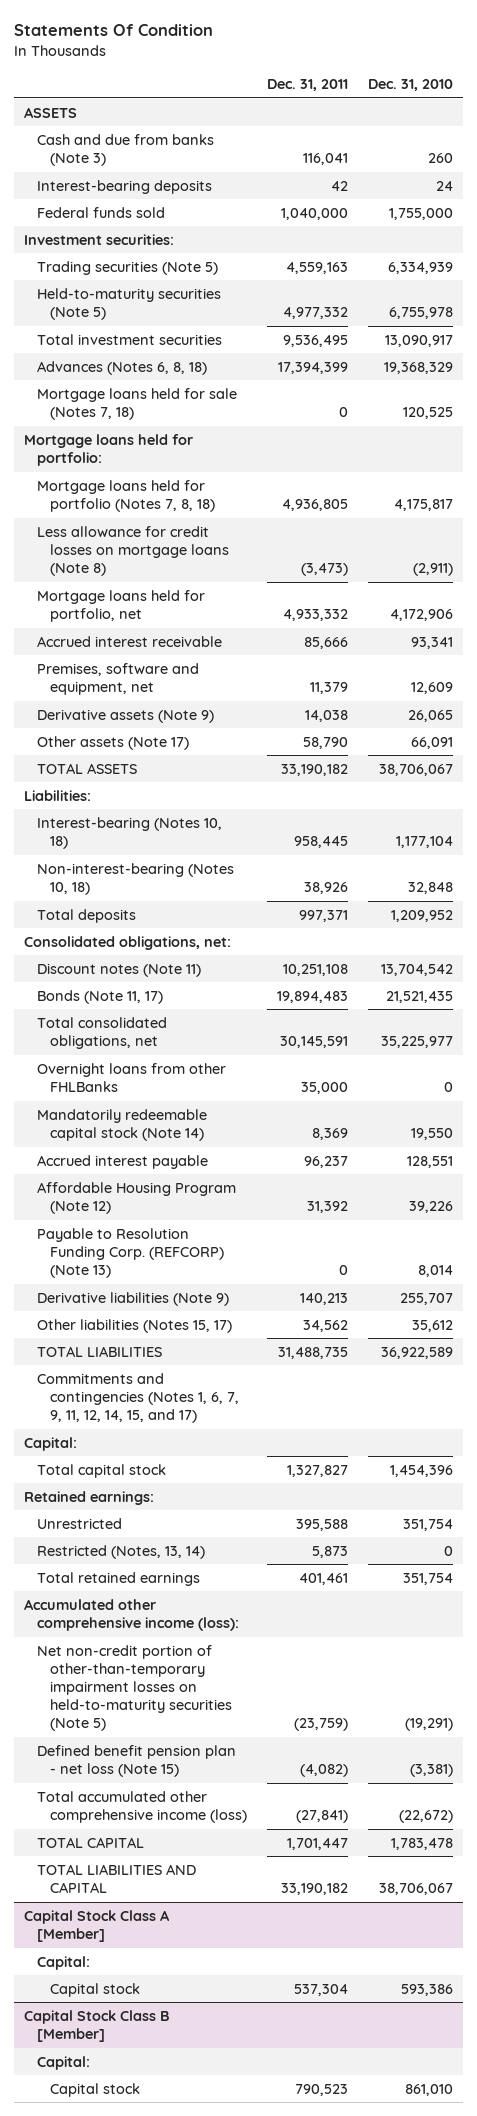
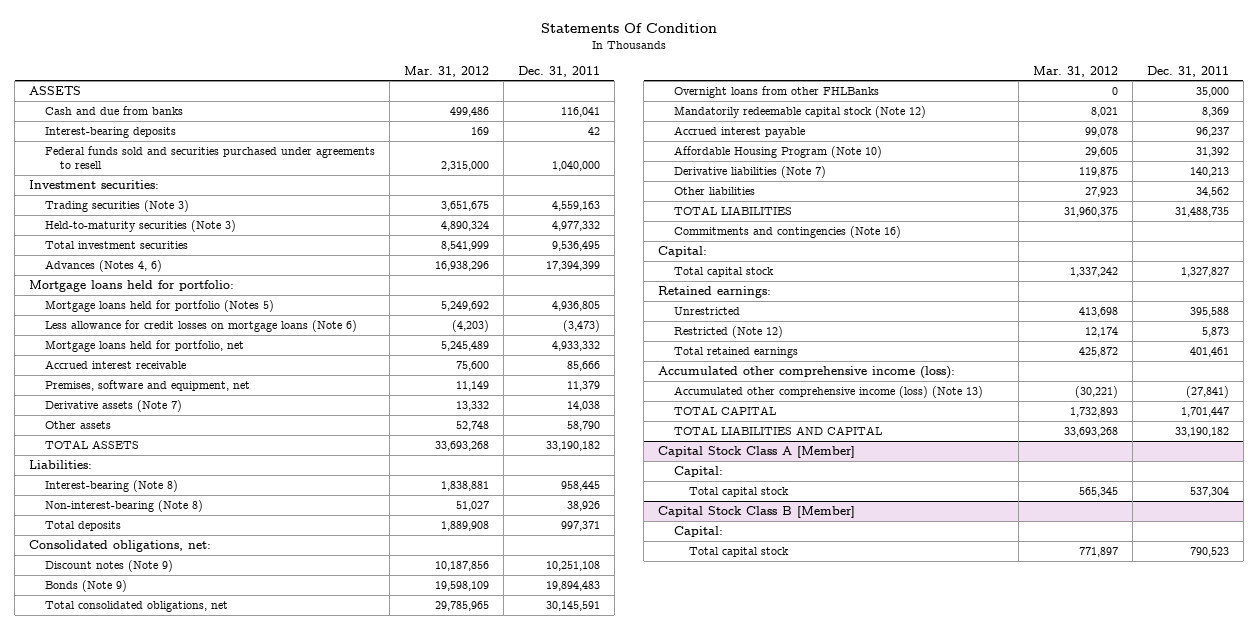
- | Dec. 31, 2011 | Dec. 31, 2010
+ | Mar. 31, 2012 | Dec. 31, 2011
- Cash and due from banks (Note 3) | 116,041 | 260
+ Cash and due from banks | 499,486 | 116,041
- Federal funds sold | 1,040,000 | 1,755,000
+ Federal funds sold and securities purchased under agreements to resell | 2,315,000 | 1,040,000
- Trading securities (Note 5) | 4,559,163 | 6,334,939
- Held-to-maturity securities (Note 5) | 4,977,332 | 6,755,978
+ Trading securities (Note 3) | 3,651,675 | 4,559,163
+ Held-to-maturity securities (Note 3) | 4,890,324 | 4,977,332
- Advances (Notes 6, 8, 18) | 17,394,399 | 19,368,329
- Mortgage loans held for sale (Notes 7, 18) | 0 | 120,525
+ Advances (Notes 4, 6) | 16,938,296 | 17,394,399
- Mortgage loans held for portfolio (Notes 7, 8, 18) | 4,936,805 | 4,175,817
- Less allowance for credit losses on mortgage loans (Note 8) | (3,473) | (2,911)
+ Mortgage loans held for portfolio (Notes 5) | 5,249,692 | 4,936,805
+ Less allowance for credit losses on mortgage loans (Note 6) | (4,203) | (3,473)
- Derivative assets (Note 9) | 14,038 | 26,065
- Other assets (Note 17) | 58,790 | 66,091
+ Derivative assets (Note 7) | 13,332 | 14,038
+ Other assets | 52,748 | 58,790
- Interest-bearing (Notes 10, 18) | 958,445 | 1,177,104
- Non-interest-bearing (Notes 10, 18) | 38,926 | 32,848
+ Interest-bearing (Note 8) | 1,838,881 | 958,445
+ Non-interest-bearing (Note 8) | 51,027 | 38,926
- Discount notes (Note 11) | 10,251,108 | 13,704,542
- Bonds (Note 11, 17) | 19,894,483 | 21,521,435
+ Discount notes (Note 9) | 10,187,856 | 10,251,108
+ Bonds (Note 9) | 19,598,109 | 19,894,483
- Mandatorily redeemable capital stock (Note 14) | 8,369 | 19,550
+ Mandatorily redeemable capital stock (Note 12) | 8,021 | 8,369
- Affordable Housing Program (Note 12) | 31,392 | 39,226
- Payable to Resolution Funding Corp. (REFCORP) (Note 13) | 0 | 8,014
- Derivative liabilities (Note 9) | 140,213 | 255,707
- Other liabilities (Notes 15, 17) | 34,562 | 35,612
+ Affordable Housing Program (Note 10) | 29,605 | 31,392
+ Derivative liabilities (Note 7) | 119,875 | 140,213
+ Other liabilities | 27,923 | 34,562
- Commitments and contingencies (Notes 1, 6, 7, 9, 11, 12, 14, 15, and 17)
+ Commitments and contingencies (Note 16)
- Restricted (Notes, 13, 14) | 5,873 | 0
+ Restricted (Note 12) | 12,174 | 5,873
- Net non-credit portion of other-than-temporary impairment losses on held-to-maturity securities (Note 5) | (23,759) | (19,291)
- Defined benefit pension plan - net loss (Note 15) | (4,082) | (3,381)
- Total accumulated other comprehensive income (loss) | (27,841) | (22,672)
+ Accumulated other comprehensive income (loss) (Note 13) | (30,221) | (27,841)
@ Capital Stock Class A [Member]
- Capital stock | 537,304 | 593,386
+ Total capital stock | 565,345 | 537,304
@ Capital Stock Class B [Member]
- Capital stock | 790,523 | 861,010
+ Total capital stock | 771,897 | 790,523

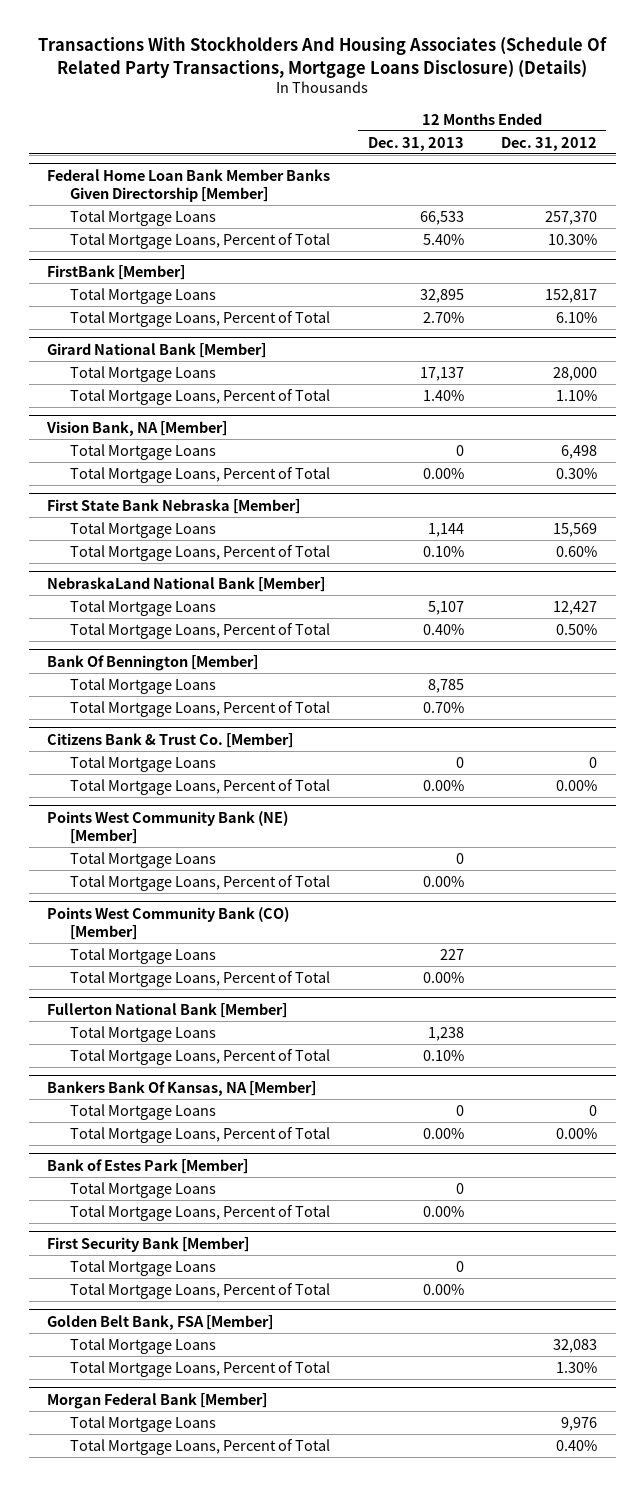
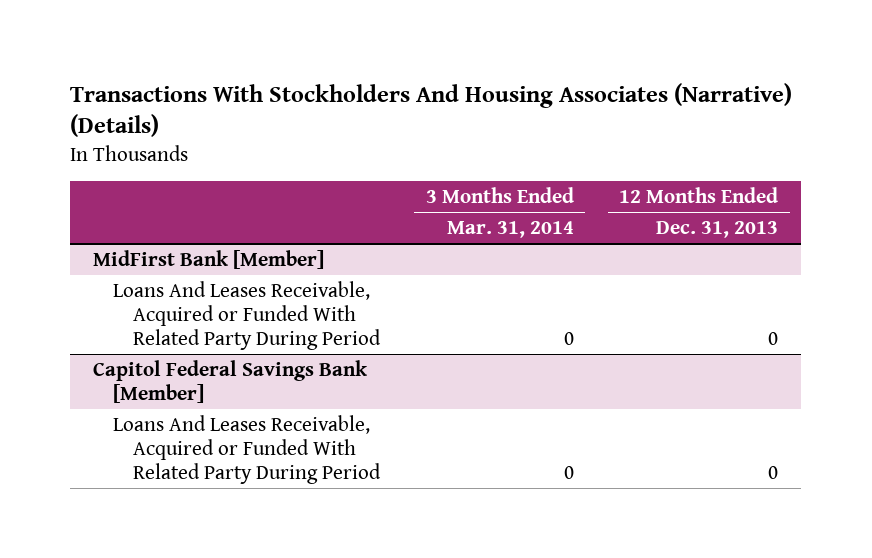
- Transactions With Stockholders And Housing Associates (Schedule Of Related Party Transactions, Mortgage Loans Disclosure) (Details)
+ Transactions With Stockholders And Housing Associates (Narrative) (Details)
- | 12 Months Ended Dec. 31, 2013 | 12 Months Ended Dec. 31, 2012
+ | 3 Months Ended Mar. 31, 2014 | 12 Months Ended Dec. 31, 2013
- Federal Home Loan Bank Member Banks Given Directorship [Member]
- Total Mortgage Loans | 66,533 | 257,370
- Total Mortgage Loans, Percent of Total | 5.40% | 10.30%
- FirstBank [Member]
- Total Mortgage Loans | 32,895 | 152,817
- Total Mortgage Loans, Percent of Total | 2.70% | 6.10%
- Girard National Bank [Member]
- Total Mortgage Loans | 17,137 | 28,000
- Total Mortgage Loans, Percent of Total | 1.40% | 1.10%
- Vision Bank, NA [Member]
- Total Mortgage Loans | 0 | 6,498
- Total Mortgage Loans, Percent of Total | 0.00% | 0.30%
- First State Bank Nebraska [Member]
- Total Mortgage Loans | 1,144 | 15,569
- Total Mortgage Loans, Percent of Total | 0.10% | 0.60%
- NebraskaLand National Bank [Member]
- Total Mortgage Loans | 5,107 | 12,427
- Total Mortgage Loans, Percent of Total | 0.40% | 0.50%
- Bank Of Bennington [Member]
- Total Mortgage Loans | 8,785 |
- Total Mortgage Loans, Percent of Total | 0.70% |
- Citizens Bank & Trust Co. [Member]
- Total Mortgage Loans | 0 | 0
- Total Mortgage Loans, Percent of Total | 0.00% | 0.00%
- Points West Community Bank (NE) [Member]
- Total Mortgage Loans | 0 |
- Total Mortgage Loans, Percent of Total | 0.00% |
- Points West Community Bank (CO) [Member]
- Total Mortgage Loans | 227 |
- Total Mortgage Loans, Percent of Total | 0.00% |
- Fullerton National Bank [Member]
- Total Mortgage Loans | 1,238 |
- Total Mortgage Loans, Percent of Total | 0.10% |
- Bankers Bank Of Kansas, NA [Member]
- Total Mortgage Loans | 0 | 0
- Total Mortgage Loans, Percent of Total | 0.00% | 0.00%
- Bank of Estes Park [Member]
- Total Mortgage Loans | 0 |
- Total Mortgage Loans, Percent of Total | 0.00% |
- First Security Bank [Member]
- Total Mortgage Loans | 0 |
- Total Mortgage Loans, Percent of Total | 0.00% |
- Golden Belt Bank, FSA [Member]
- Total Mortgage Loans | | 32,083
- Total Mortgage Loans, Percent of Total | | 1.30%
- Morgan Federal Bank [Member]
- Total Mortgage Loans | | 9,976
- Total Mortgage Loans, Percent of Total | | 0.40%
+ MidFirst Bank [Member]
+ Loans And Leases Receivable, Acquired or Funded With Related Party During Period | 0 | 0
+ Capitol Federal Savings Bank [Member]
+ Loans And Leases Receivable, Acquired or Funded With Related Party During Period | 0 | 0

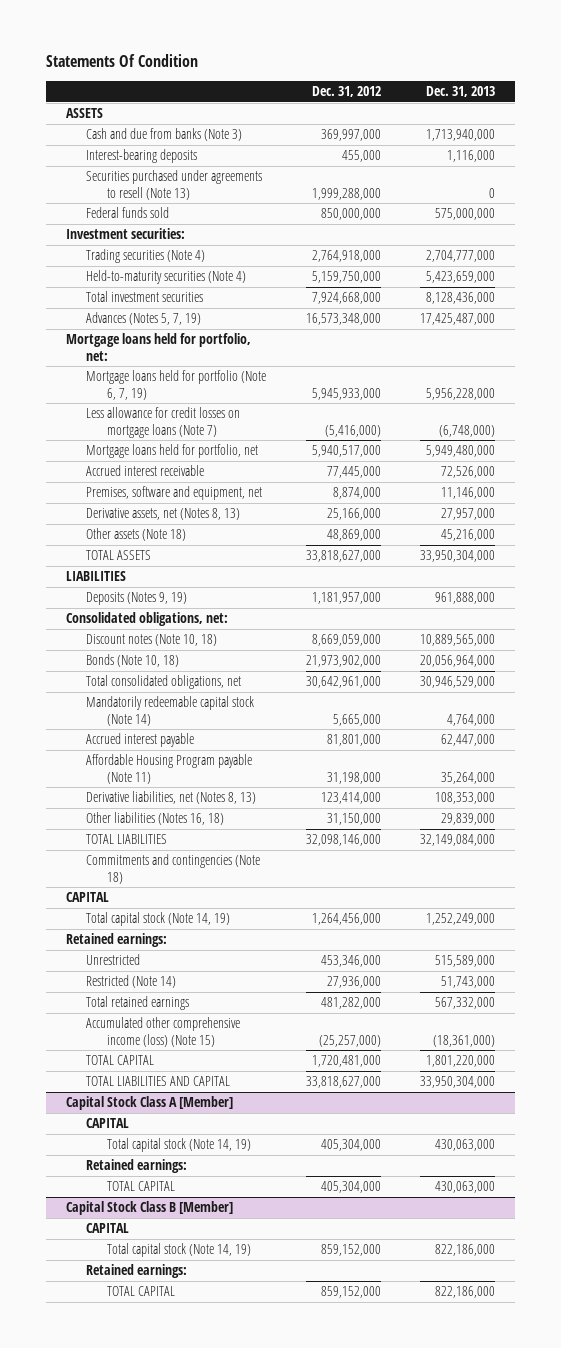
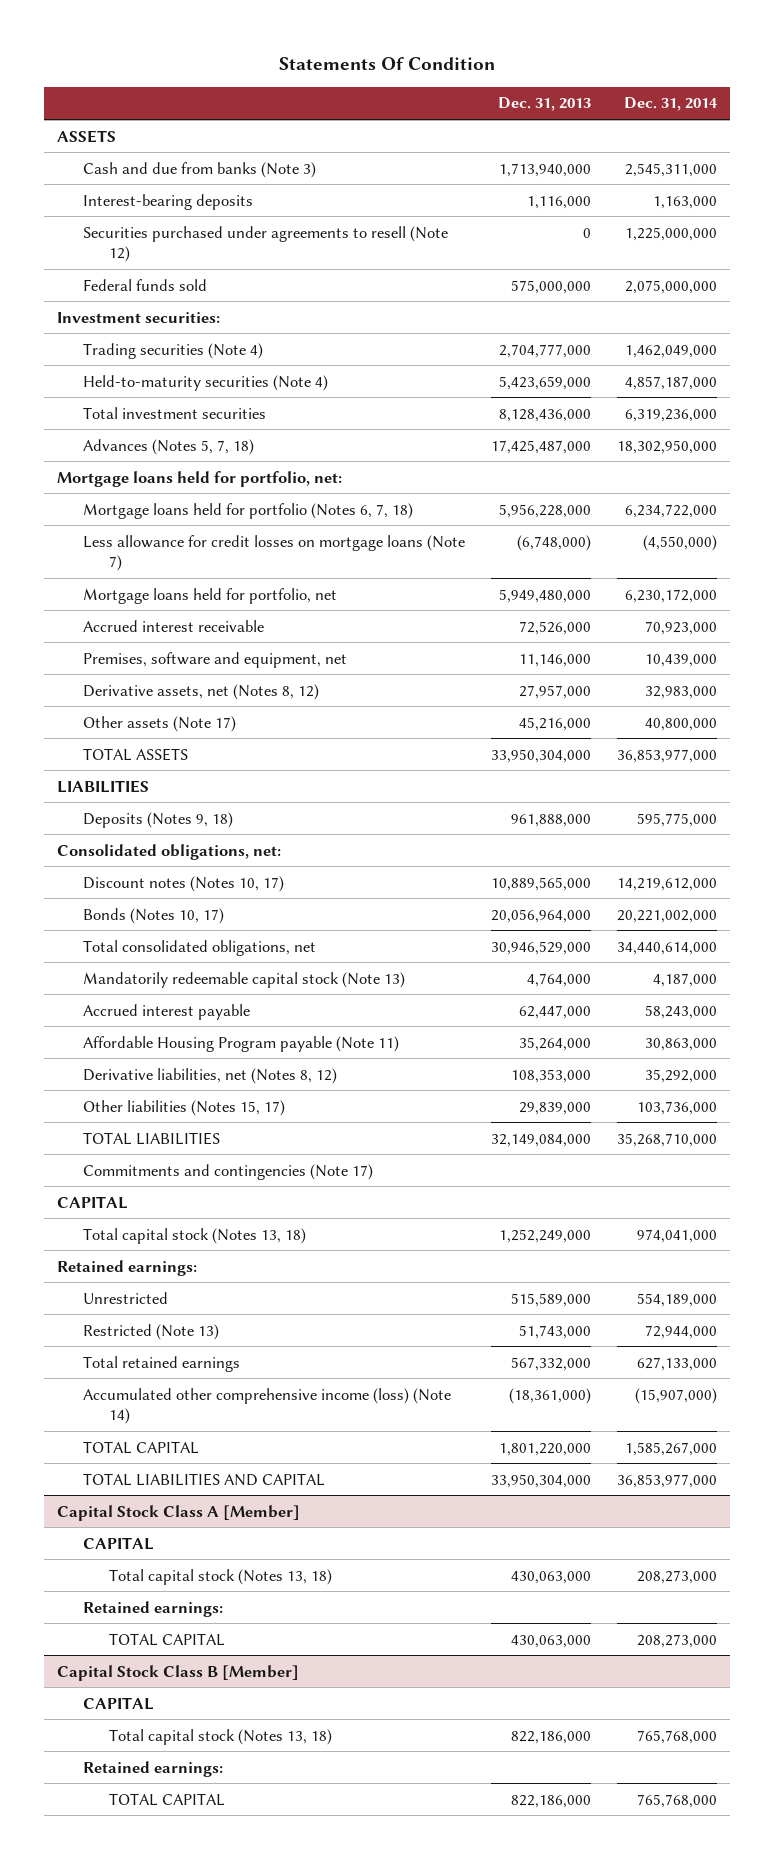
- | Dec. 31, 2012 | Dec. 31, 2013
+ | Dec. 31, 2013 | Dec. 31, 2014
- Securities purchased under agreements to resell (Note 13) | 1,999,288,000 | 0
+ Securities purchased under agreements to resell (Note 12) | 0 | 1,225,000,000
- Advances (Notes 5, 7, 19) | 16,573,348,000 | 17,425,487,000
+ Advances (Notes 5, 7, 18) | 17,425,487,000 | 18,302,950,000
- Mortgage loans held for portfolio (Note 6, 7, 19) | 5,945,933,000 | 5,956,228,000
+ Mortgage loans held for portfolio (Notes 6, 7, 18) | 5,956,228,000 | 6,234,722,000
- Derivative assets, net (Notes 8, 13) | 25,166,000 | 27,957,000
- Other assets (Note 18) | 48,869,000 | 45,216,000
+ Derivative assets, net (Notes 8, 12) | 27,957,000 | 32,983,000
+ Other assets (Note 17) | 45,216,000 | 40,800,000
- Deposits (Notes 9, 19) | 1,181,957,000 | 961,888,000
+ Deposits (Notes 9, 18) | 961,888,000 | 595,775,000
- Discount notes (Note 10, 18) | 8,669,059,000 | 10,889,565,000
- Bonds (Note 10, 18) | 21,973,902,000 | 20,056,964,000
+ Discount notes (Notes 10, 17) | 10,889,565,000 | 14,219,612,000
+ Bonds (Notes 10, 17) | 20,056,964,000 | 20,221,002,000
- Mandatorily redeemable capital stock (Note 14) | 5,665,000 | 4,764,000
+ Mandatorily redeemable capital stock (Note 13) | 4,764,000 | 4,187,000
- Derivative liabilities, net (Notes 8, 13) | 123,414,000 | 108,353,000
- Other liabilities (Notes 16, 18) | 31,150,000 | 29,839,000
+ Derivative liabilities, net (Notes 8, 12) | 108,353,000 | 35,292,000
+ Other liabilities (Notes 15, 17) | 29,839,000 | 103,736,000
- Commitments and contingencies (Note 18)
+ Commitments and contingencies (Note 17)
- Total capital stock (Note 14, 19) | 1,264,456,000 | 1,252,249,000
+ Total capital stock (Notes 13, 18) | 1,252,249,000 | 974,041,000
- Restricted (Note 14) | 27,936,000 | 51,743,000
+ Restricted (Note 13) | 51,743,000 | 72,944,000
- Accumulated other comprehensive income (loss) (Note 15) | (25,257,000) | (18,361,000)
+ Accumulated other comprehensive income (loss) (Note 14) | (18,361,000) | (15,907,000)
@ Capital Stock Class A [Member]
- Total capital stock (Note 14, 19) | 405,304,000 | 430,063,000
+ Total capital stock (Notes 13, 18) | 430,063,000 | 208,273,000
@ Capital Stock Class B [Member]
- Total capital stock (Note 14, 19) | 859,152,000 | 822,186,000
+ Total capital stock (Notes 13, 18) | 822,186,000 | 765,768,000

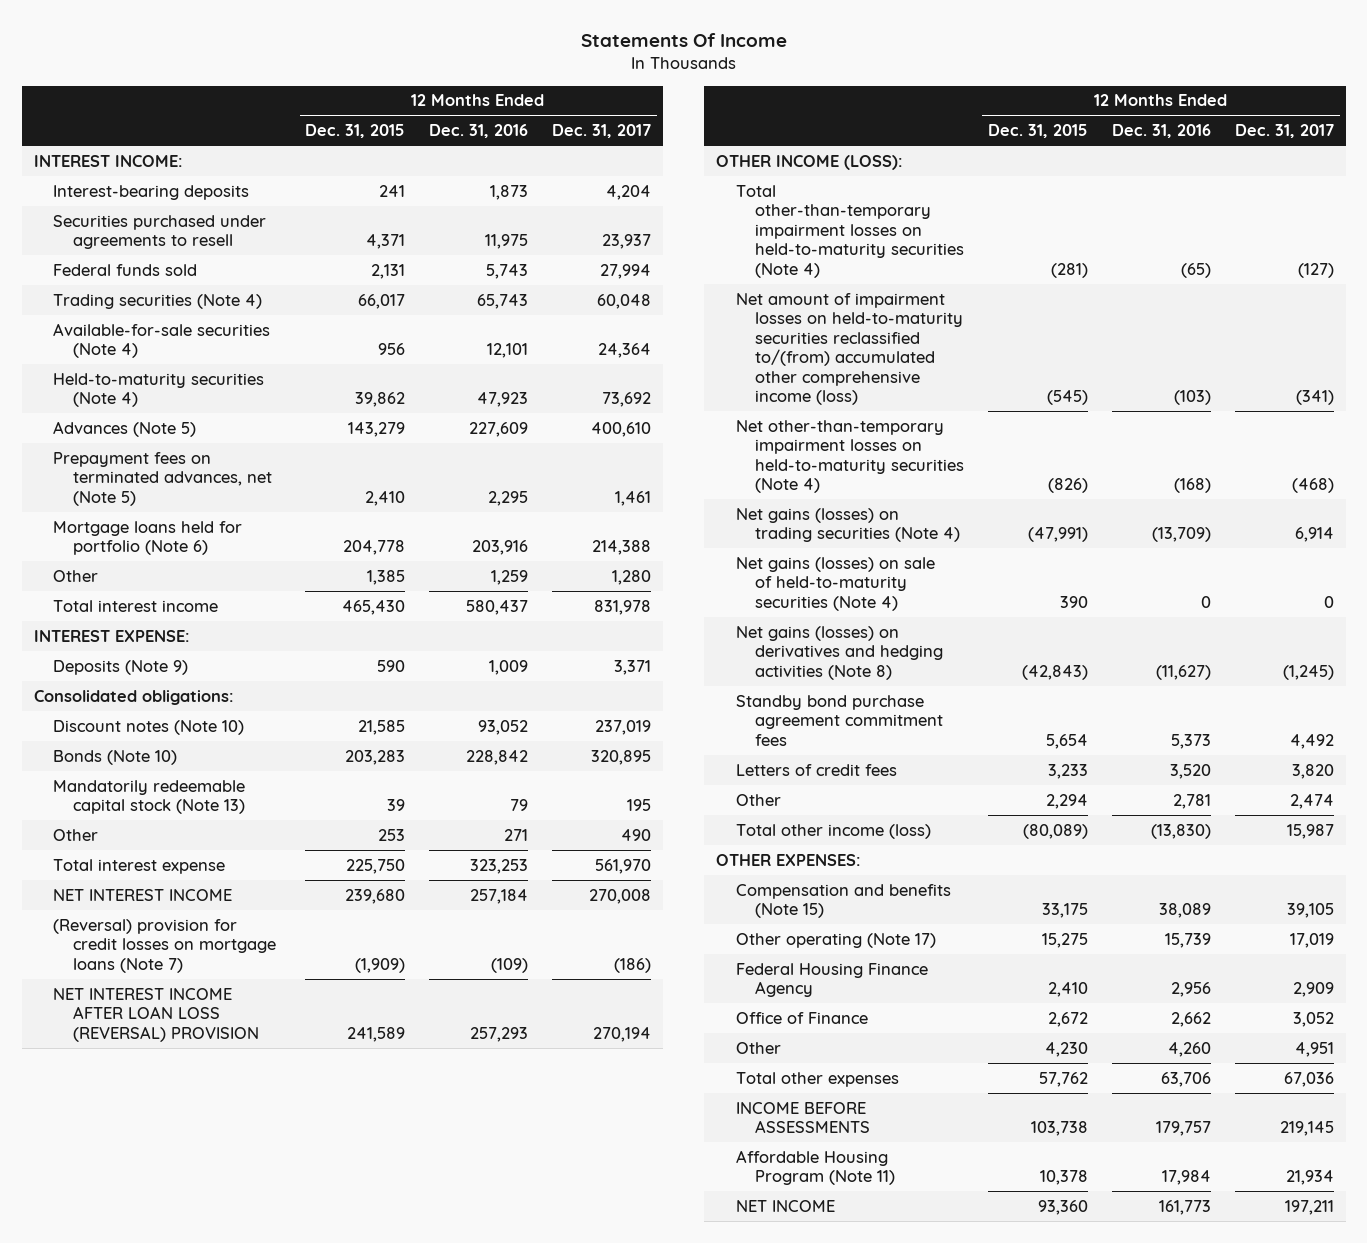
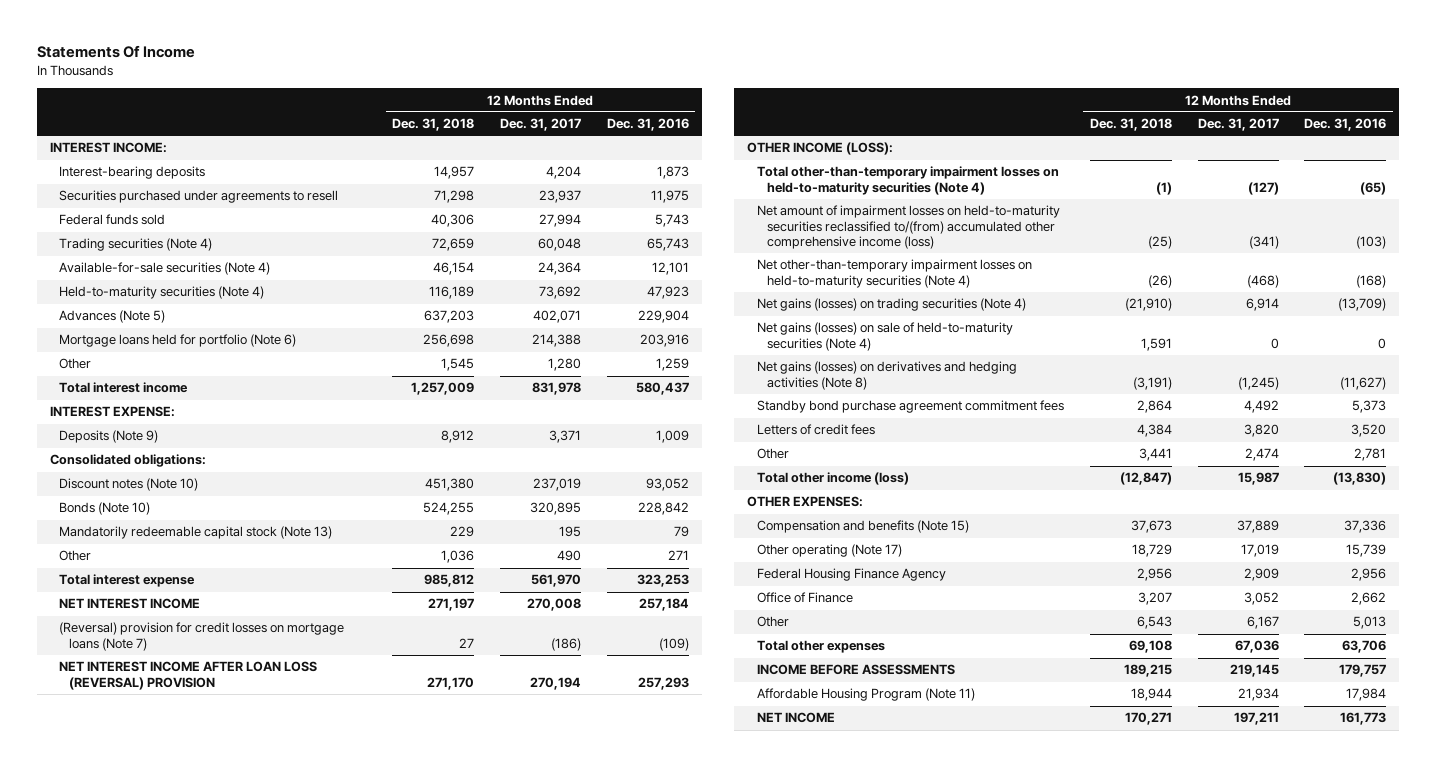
- | 12 Months Ended Dec. 31, 2015 | 12 Months Ended Dec. 31, 2016 | 12 Months Ended Dec. 31, 2017
+ | 12 Months Ended Dec. 31, 2018 | 12 Months Ended Dec. 31, 2017 | 12 Months Ended Dec. 31, 2016
- Advances (Note 5) | 143,279 | 227,609 | 400,610
- Prepayment fees on terminated advances, net (Note 5) | 2,410 | 2,295 | 1,461
+ Advances (Note 5) | 637,203 | 402,071 | 229,904
- Compensation and benefits (Note 15) | 33,175 | 38,089 | 39,105
+ Compensation and benefits (Note 15) | 37,673 | 37,889 | 37,336
- Other | 4,230 | 4,260 | 4,951
+ Other | 6,543 | 6,167 | 5,013

